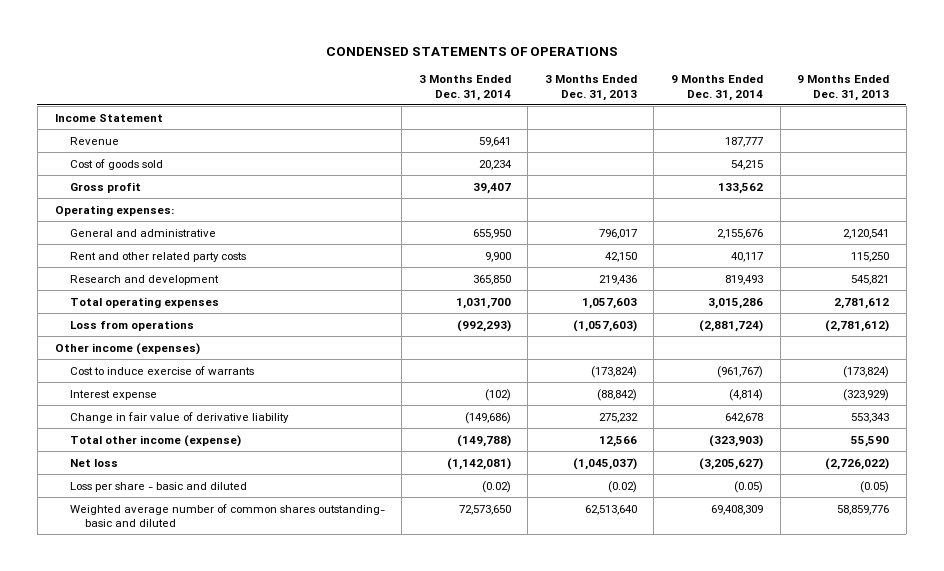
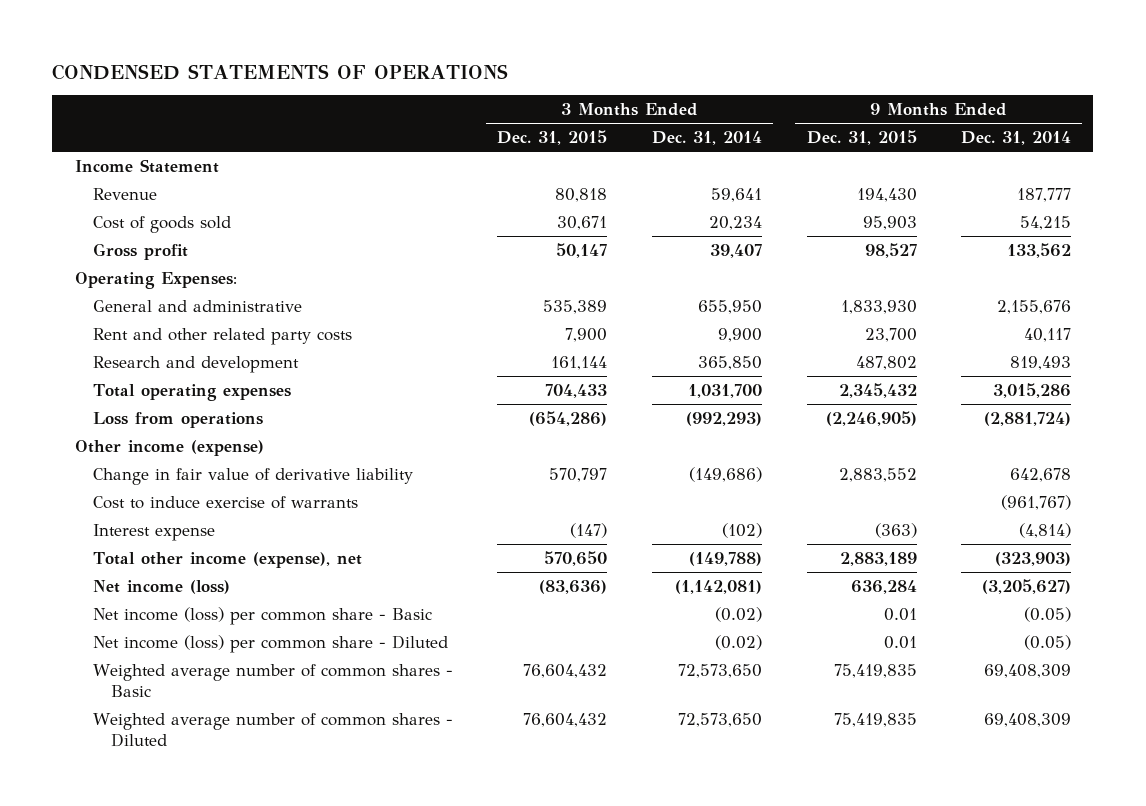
- | 3 Months Ended Dec. 31, 2014 | 3 Months Ended Dec. 31, 2013 | 9 Months Ended Dec. 31, 2014 | 9 Months Ended Dec. 31, 2013
+ | 3 Months Ended Dec. 31, 2015 | 3 Months Ended Dec. 31, 2014 | 9 Months Ended Dec. 31, 2015 | 9 Months Ended Dec. 31, 2014
- Operating expenses:
+ Operating Expenses:
- Other income (expenses)
+ Other income (expense)
moved up: Change in fair value of derivative liability | 570,797 | (149,686) | 2,883,552 | 642,678
- Total other income (expense) | (149,788) | 12,566 | (323,903) | 55,590
- Net loss | (1,142,081) | (1,045,037) | (3,205,627) | (2,726,022)
- Loss per share - basic and diluted | (0.02) | (0.02) | (0.05) | (0.05)
- Weighted average number of common shares outstanding- basic and diluted | 72,573,650 | 62,513,640 | 69,408,309 | 58,859,776
+ Total other income (expense), net | 570,650 | (149,788) | 2,883,189 | (323,903)
+ Net income (loss) | (83,636) | (1,142,081) | 636,284 | (3,205,627)
+ Net income (loss) per common share - Basic | | (0.02) | 0.01 | (0.05)
+ Net income (loss) per common share - Diluted | | (0.02) | 0.01 | (0.05)
+ Weighted average number of common shares - Basic | 76,604,432 | 72,573,650 | 75,419,835 | 69,408,309
+ Weighted average number of common shares - Diluted | 76,604,432 | 72,573,650 | 75,419,835 | 69,408,309

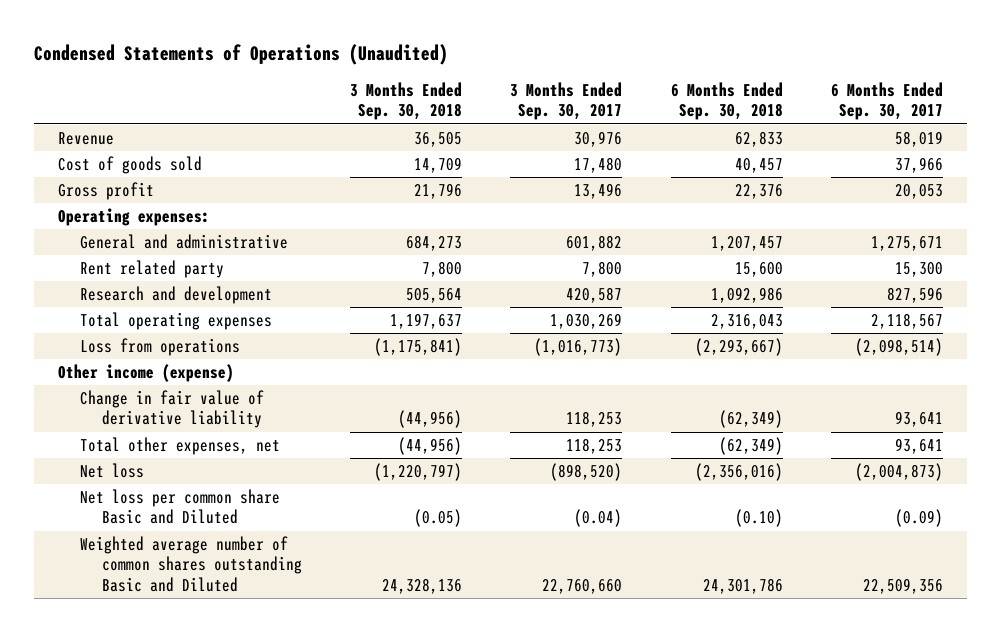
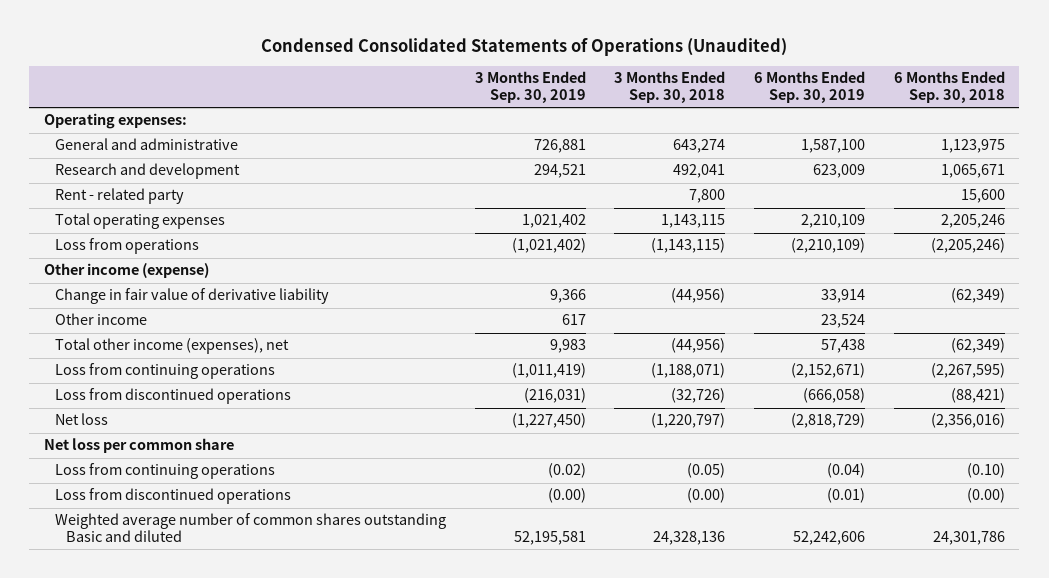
- Condensed Statements of Operations (Unaudited)
+ Condensed Consolidated Statements of Operations (Unaudited)
- | 3 Months Ended Sep. 30, 2018 | 3 Months Ended Sep. 30, 2017 | 6 Months Ended Sep. 30, 2018 | 6 Months Ended Sep. 30, 2017
+ | 3 Months Ended Sep. 30, 2019 | 3 Months Ended Sep. 30, 2018 | 6 Months Ended Sep. 30, 2019 | 6 Months Ended Sep. 30, 2018
- Revenue | 36,505 | 30,976 | 62,833 | 58,019
- Cost of goods sold | 14,709 | 17,480 | 40,457 | 37,966
- Gross profit | 21,796 | 13,496 | 22,376 | 20,053
- General and administrative | 684,273 | 601,882 | 1,207,457 | 1,275,671
- Rent related party | 7,800 | 7,800 | 15,600 | 15,300
- Research and development | 505,564 | 420,587 | 1,092,986 | 827,596
- Total operating expenses | 1,197,637 | 1,030,269 | 2,316,043 | 2,118,567
- Loss from operations | (1,175,841) | (1,016,773) | (2,293,667) | (2,098,514)
+ General and administrative | 726,881 | 643,274 | 1,587,100 | 1,123,975
+ Research and development | 294,521 | 492,041 | 623,009 | 1,065,671
+ Rent - related party | | 7,800 | | 15,600
+ Total operating expenses | 1,021,402 | 1,143,115 | 2,210,109 | 2,205,246
+ Loss from operations | (1,021,402) | (1,143,115) | (2,210,109) | (2,205,246)
- Total other expenses, net | (44,956) | 118,253 | (62,349) | 93,641
+ Other income | 617 | | 23,524 |
+ Total other income (expenses), net | 9,983 | (44,956) | 57,438 | (62,349)
+ Loss from continuing operations | (1,011,419) | (1,188,071) | (2,152,671) | (2,267,595)
+ Loss from discontinued operations | (216,031) | (32,726) | (666,058) | (88,421)
- Net loss per common share Basic and Diluted | (0.05) | (0.04) | (0.10) | (0.09)
- Weighted average number of common shares outstanding Basic and Diluted | 24,328,136 | 22,760,660 | 24,301,786 | 22,509,356
+ Net loss per common share
+ Loss from continuing operations | (0.02) | (0.05) | (0.04) | (0.10)
+ Loss from discontinued operations | (0.00) | (0.00) | (0.01) | (0.00)
+ Weighted average number of common shares outstanding Basic and diluted | 52,195,581 | 24,328,136 | 52,242,606 | 24,301,786

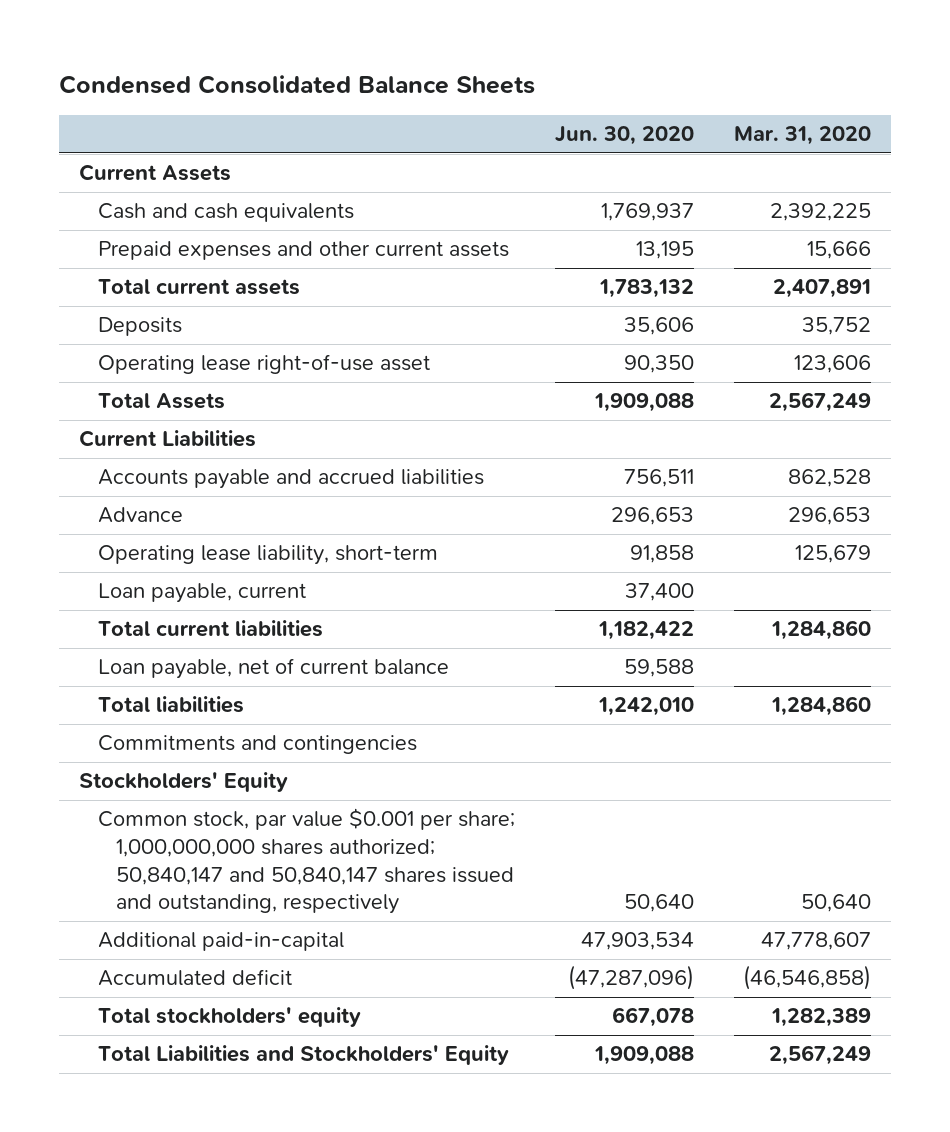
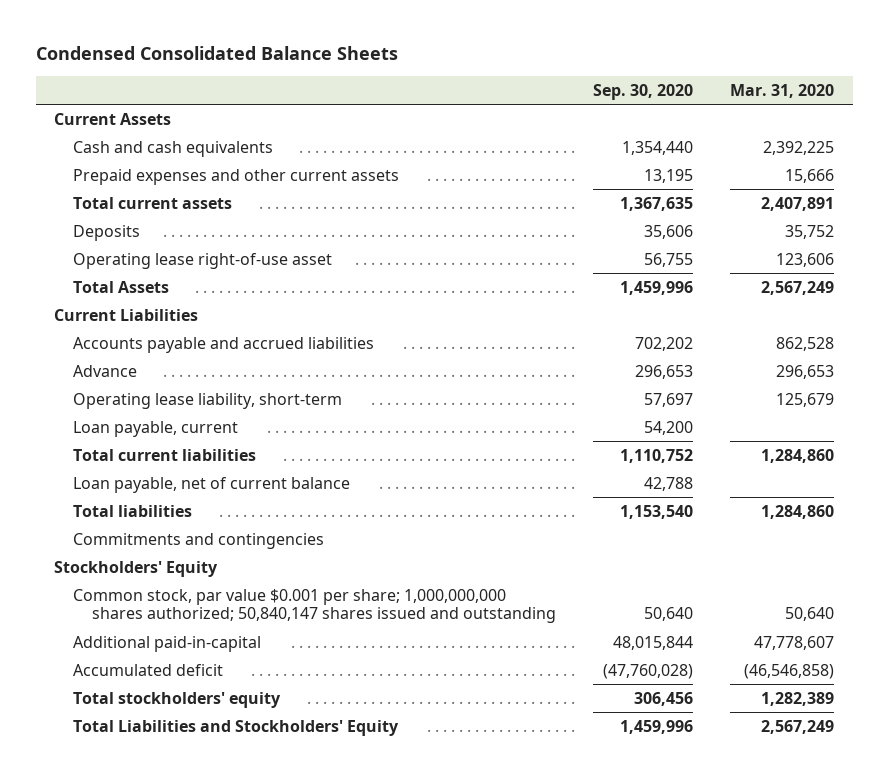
- | Jun. 30, 2020 | Mar. 31, 2020
+ | Sep. 30, 2020 | Mar. 31, 2020
- Common stock, par value $0.001 per share; 1,000,000,000 shares authorized; 50,840,147 and 50,840,147 shares issued and outstanding, respectively | 50,640 | 50,640
+ Common stock, par value $0.001 per share; 1,000,000,000 shares authorized; 50,840,147 shares issued and outstanding | 50,640 | 50,640

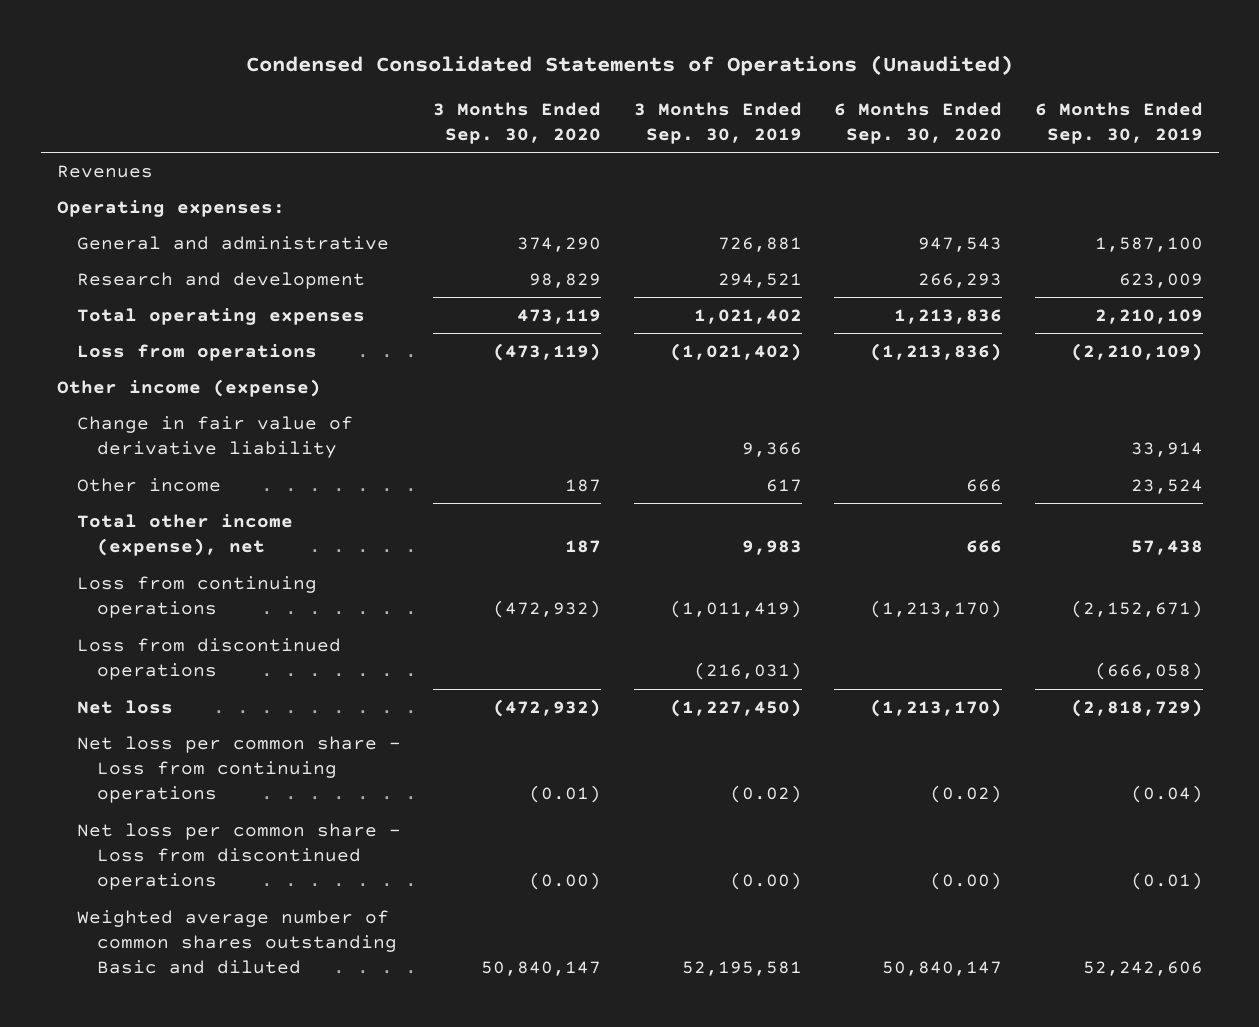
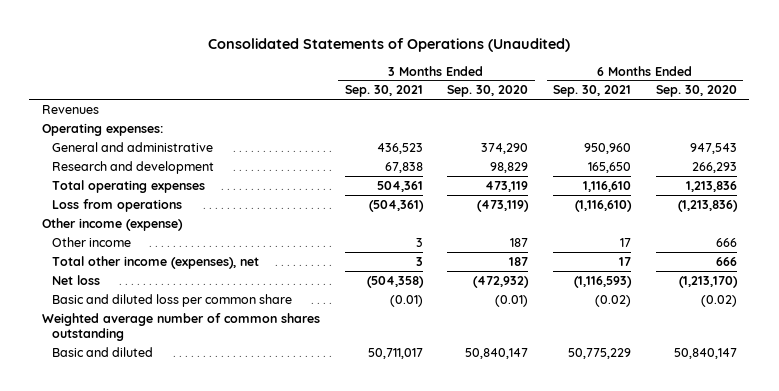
- Condensed Consolidated Statements of Operations (Unaudited)
+ Consolidated Statements of Operations (Unaudited)
- | 3 Months Ended Sep. 30, 2020 | 3 Months Ended Sep. 30, 2019 | 6 Months Ended Sep. 30, 2020 | 6 Months Ended Sep. 30, 2019
+ | 3 Months Ended Sep. 30, 2021 | 3 Months Ended Sep. 30, 2020 | 6 Months Ended Sep. 30, 2021 | 6 Months Ended Sep. 30, 2020
- Change in fair value of derivative liability | | 9,366 | | 33,914
- Total other income (expense), net | 187 | 9,983 | 666 | 57,438
- Loss from continuing operations | (472,932) | (1,011,419) | (1,213,170) | (2,152,671)
- Loss from discontinued operations | | (216,031) | | (666,058)
+ Total other income (expenses), net | 3 | 187 | 17 | 666
- Net loss per common share - Loss from continuing operations | (0.01) | (0.02) | (0.02) | (0.04)
- Net loss per common share - Loss from discontinued operations | (0.00) | (0.00) | (0.00) | (0.01)
- Weighted average number of common shares outstanding Basic and diluted | 50,840,147 | 52,195,581 | 50,840,147 | 52,242,606
+ Basic and diluted loss per common share | (0.01) | (0.01) | (0.02) | (0.02)
+ Weighted average number of common shares outstanding
+ Basic and diluted | 50,711,017 | 50,840,147 | 50,775,229 | 50,840,147

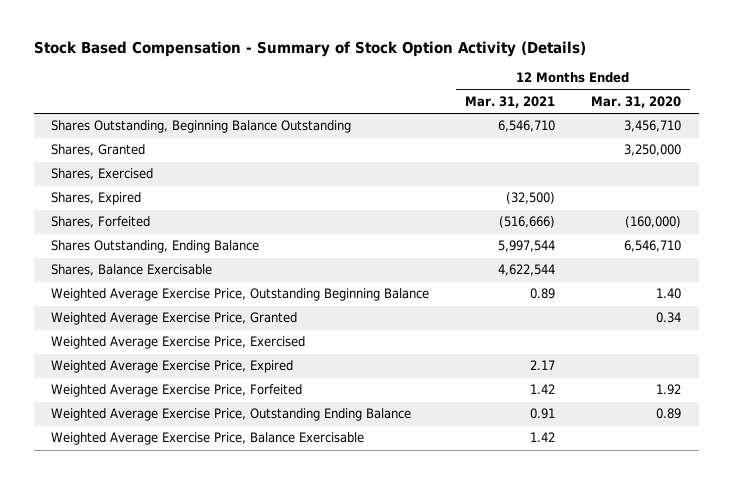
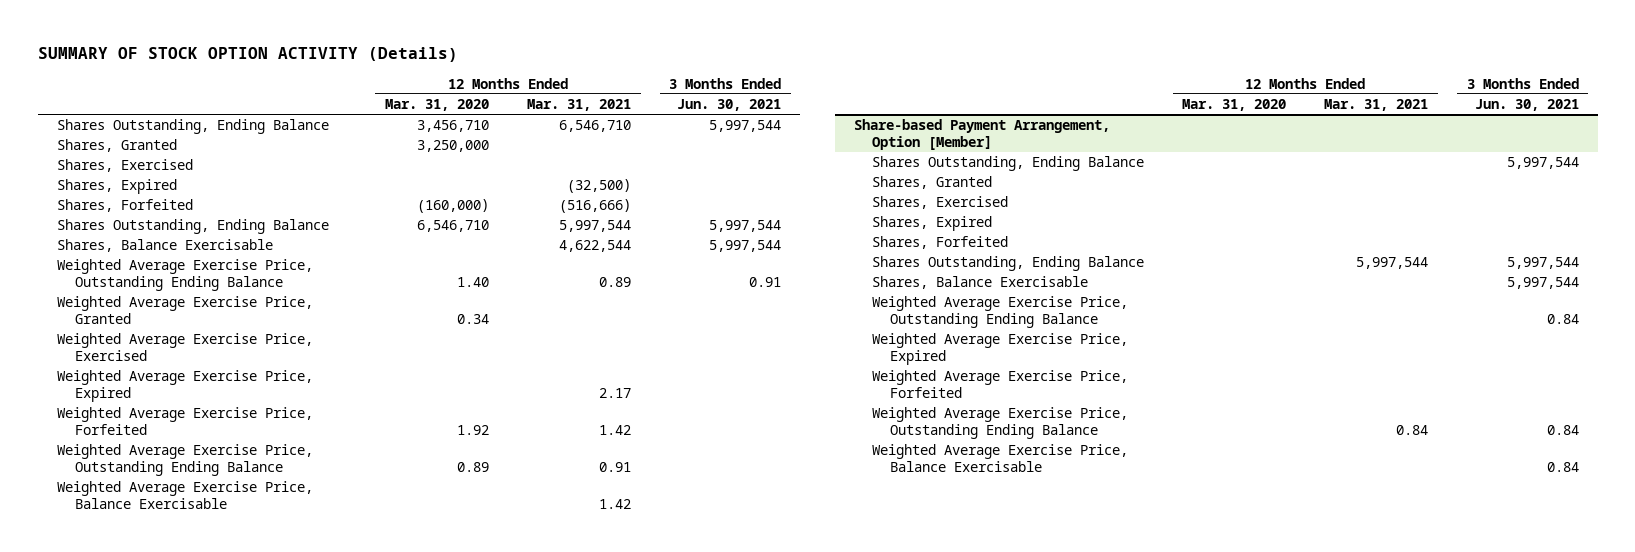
- Stock Based Compensation - Summary of Stock Option Activity (Details)
+ SUMMARY OF STOCK OPTION ACTIVITY (Details)
- | 12 Months Ended Mar. 31, 2021 | 12 Months Ended Mar. 31, 2020
+ | 12 Months Ended Mar. 31, 2020 | 12 Months Ended Mar. 31, 2021 | 3 Months Ended Jun. 30, 2021
- Shares Outstanding, Beginning Balance Outstanding | 6,546,710 | 3,456,710
+ Shares Outstanding, Ending Balance | 3,456,710 | 6,546,710 | 5,997,544
- Weighted Average Exercise Price, Outstanding Beginning Balance | 0.89 | 1.40
+ Weighted Average Exercise Price, Outstanding Ending Balance | 1.40 | 0.89 | 0.91
+ Share-based Payment Arrangement, Option [Member]
+ Shares Outstanding, Ending Balance | | | 5,997,544
+ Shares, Granted
+ Shares, Exercised
+ Shares, Expired
+ Shares, Forfeited
+ Shares Outstanding, Ending Balance | | 5,997,544 | 5,997,544
+ Shares, Balance Exercisable | | | 5,997,544
+ Weighted Average Exercise Price, Outstanding Ending Balance | | | 0.84
+ Weighted Average Exercise Price, Expired
+ Weighted Average Exercise Price, Forfeited
+ Weighted Average Exercise Price, Outstanding Ending Balance | | 0.84 | 0.84
+ Weighted Average Exercise Price, Balance Exercisable | | | 0.84

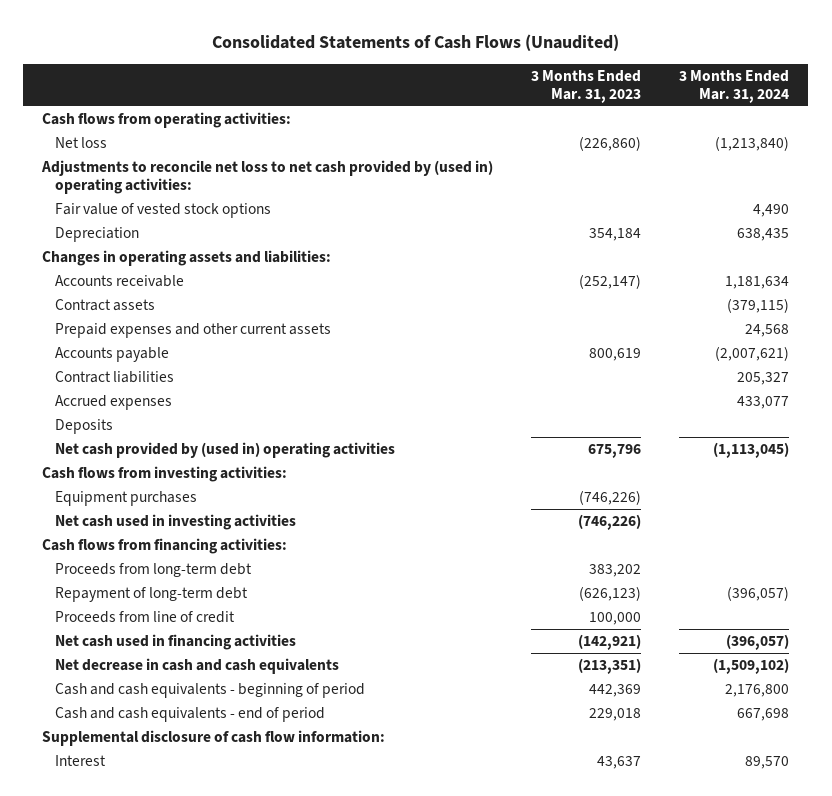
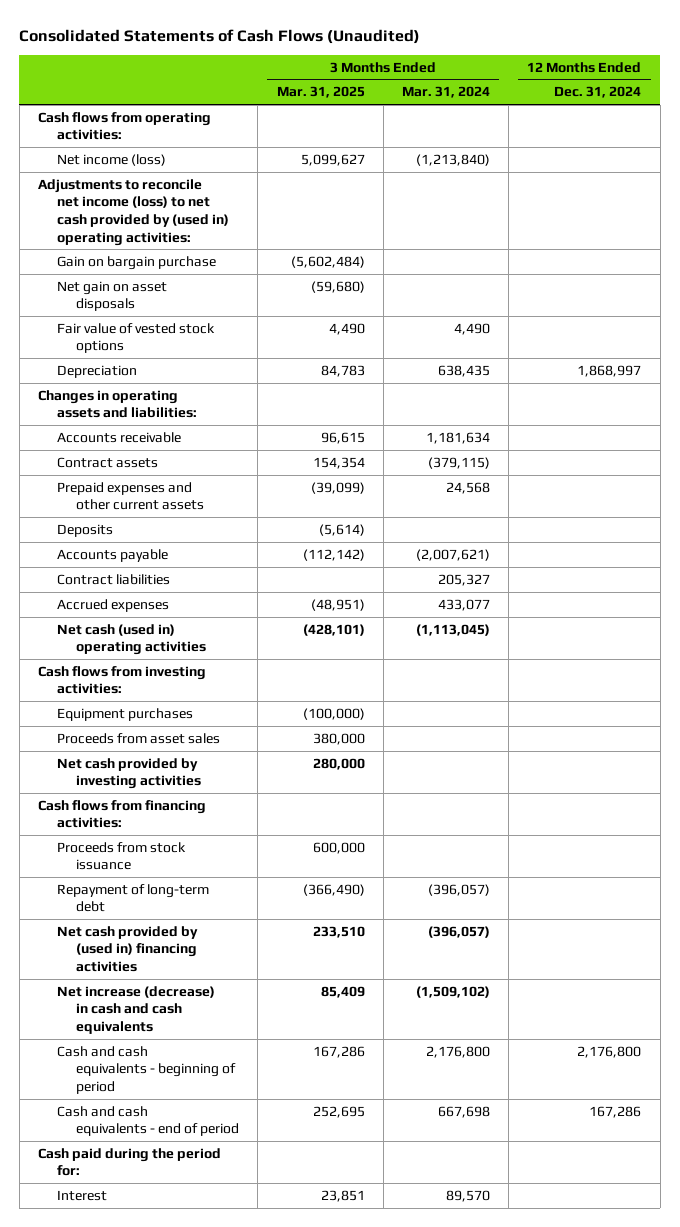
- | 3 Months Ended Mar. 31, 2023 | 3 Months Ended Mar. 31, 2024
+ | 3 Months Ended Mar. 31, 2025 | 3 Months Ended Mar. 31, 2024 | 12 Months Ended Dec. 31, 2024
- Net loss | (226,860) | (1,213,840)
- Adjustments to reconcile net loss to net cash provided by (used in) operating activities:
+ Net income (loss) | 5,099,627 | (1,213,840) |
+ Adjustments to reconcile net income (loss) to net cash provided by (used in) operating activities:
+ Gain on bargain purchase | (5,602,484) | |
+ Net gain on asset disposals | (59,680) | |
moved up: Deposits | (5,614) | |
- Net cash provided by (used in) operating activities | 675,796 | (1,113,045)
+ Net cash (used in) operating activities | (428,101) | (1,113,045) |
- Net cash used in investing activities | (746,226) |
+ Proceeds from asset sales | 380,000 | |
+ Net cash provided by investing activities | 280,000 | |
- Proceeds from long-term debt | 383,202 |
+ Proceeds from stock issuance | 600,000 | |
- Proceeds from line of credit | 100,000 |
- Net cash used in financing activities | (142,921) | (396,057)
- Net decrease in cash and cash equivalents | (213,351) | (1,509,102)
+ Net cash provided by (used in) financing activities | 233,510 | (396,057) |
+ Net increase (decrease) in cash and cash equivalents | 85,409 | (1,509,102) |
- Supplemental disclosure of cash flow information:
+ Cash paid during the period for:

